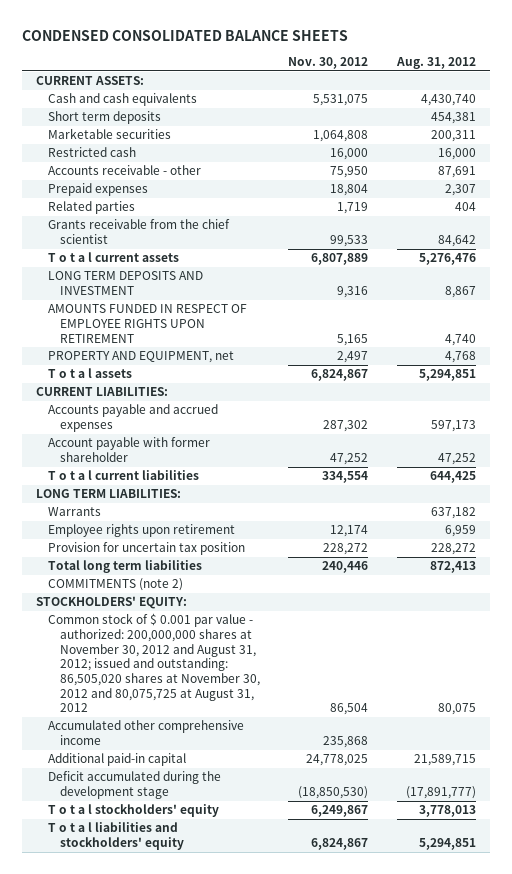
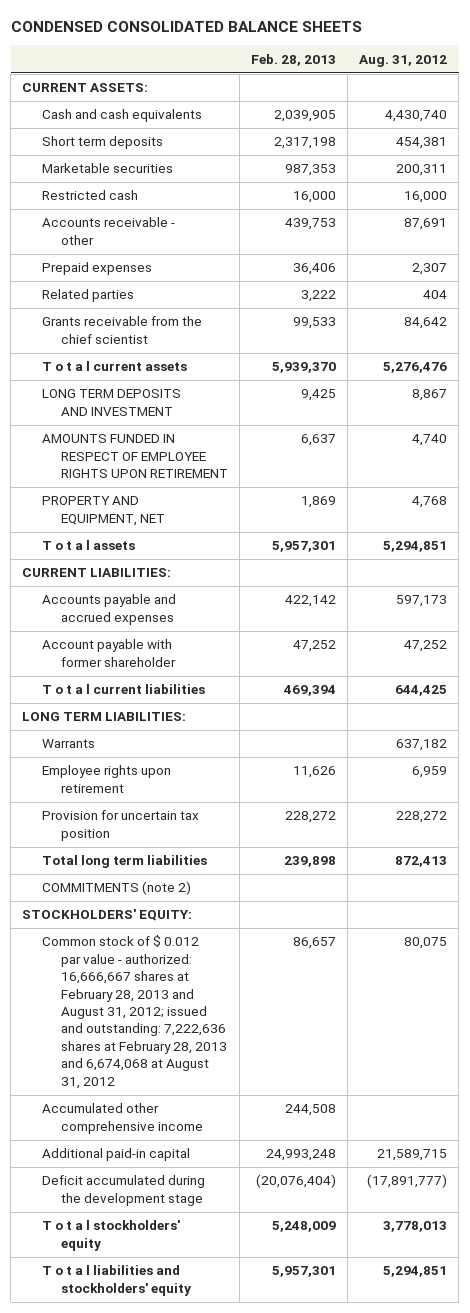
- | Nov. 30, 2012 | Aug. 31, 2012
+ | Feb. 28, 2013 | Aug. 31, 2012
- PROPERTY AND EQUIPMENT, net | 2,497 | 4,768
+ PROPERTY AND EQUIPMENT, NET | 1,869 | 4,768
- Common stock of $ 0.001 par value - authorized: 200,000,000 shares at November 30, 2012 and August 31, 2012; issued and outstanding: 86,505,020 shares at November 30, 2012 and 80,075,725 at August 31, 2012 | 86,504 | 80,075
+ Common stock of $ 0.012 par value - authorized: 16,666,667 shares at February 28, 2013 and August 31, 2012; issued and outstanding: 7,222,636 shares at February 28, 2013 and 6,674,068 at August 31, 2012 | 86,657 | 80,075

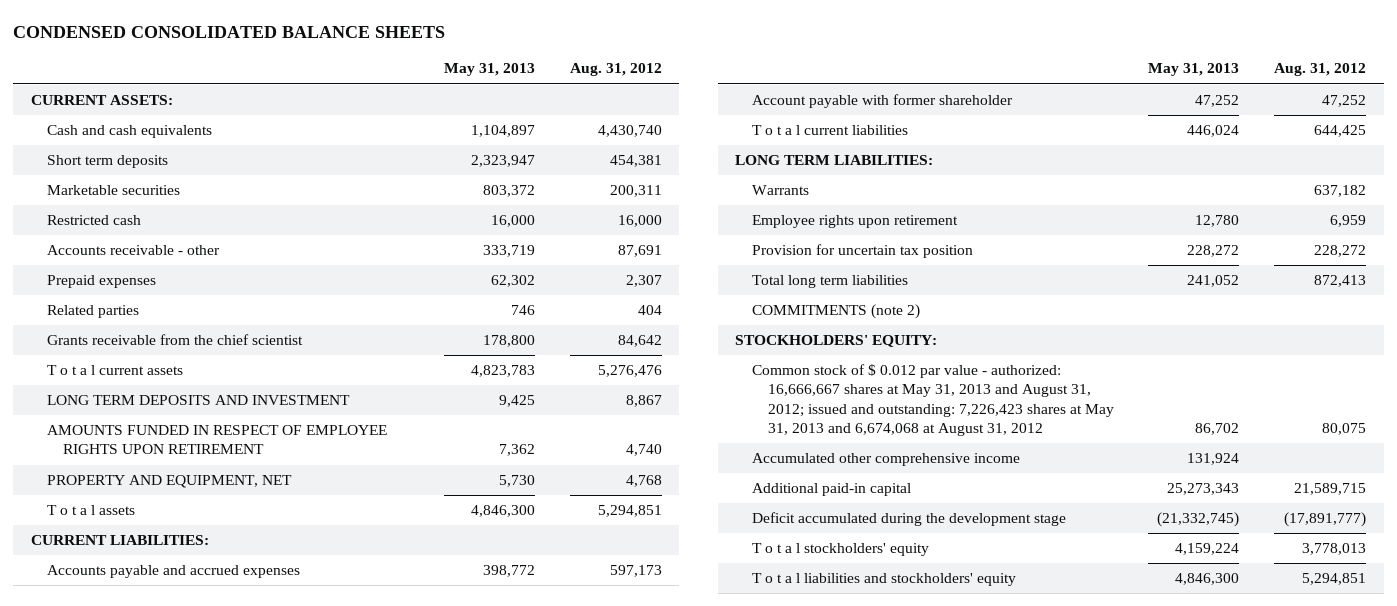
- | Feb. 28, 2013 | Aug. 31, 2012
+ | May 31, 2013 | Aug. 31, 2012
- Common stock of $ 0.012 par value - authorized: 16,666,667 shares at February 28, 2013 and August 31, 2012; issued and outstanding: 7,222,636 shares at February 28, 2013 and 6,674,068 at August 31, 2012 | 86,657 | 80,075
+ Common stock of $ 0.012 par value - authorized: 16,666,667 shares at May 31, 2013 and August 31, 2012; issued and outstanding: 7,226,423 shares at May 31, 2013 and 6,674,068 at August 31, 2012 | 86,702 | 80,075

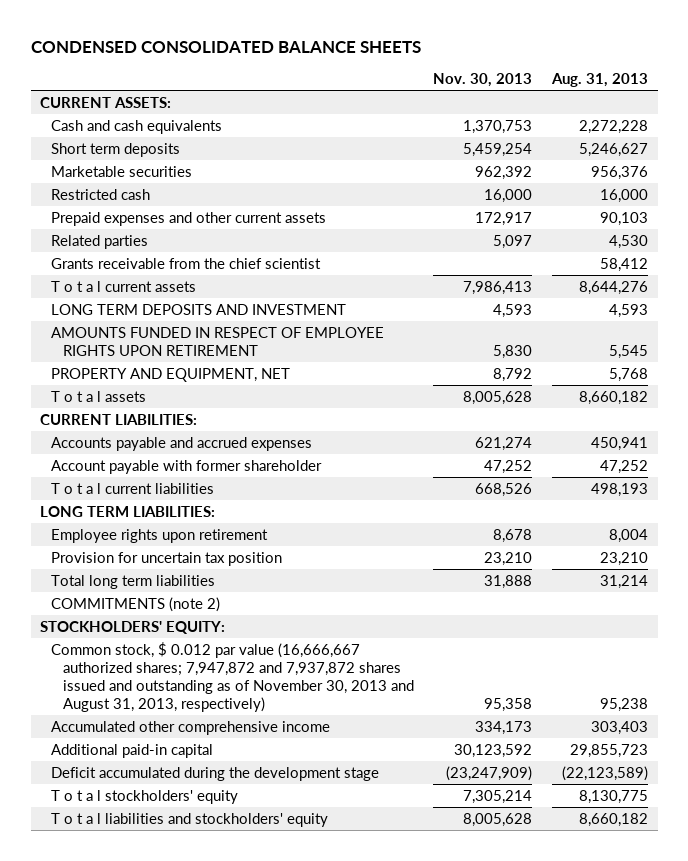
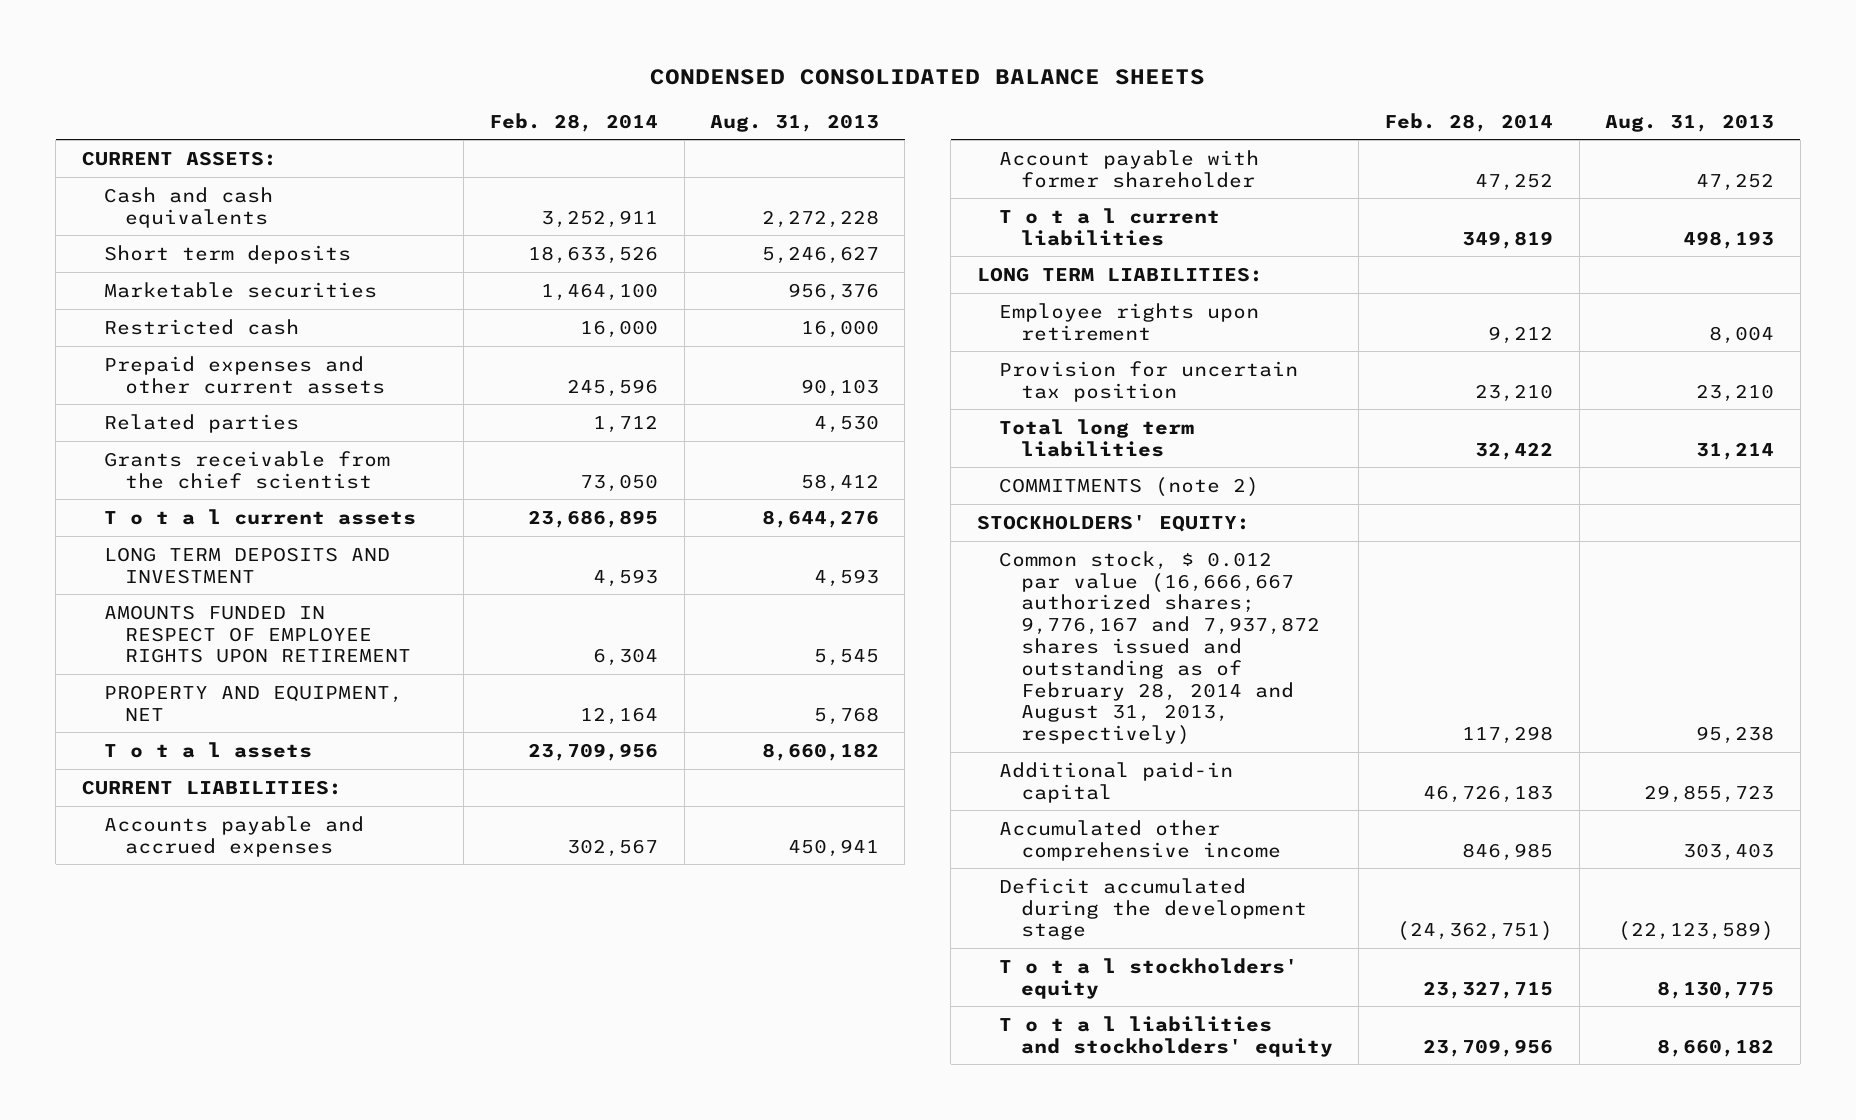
- | Nov. 30, 2013 | Aug. 31, 2013
+ | Feb. 28, 2014 | Aug. 31, 2013
- Common stock, $ 0.012 par value (16,666,667 authorized shares; 7,947,872 and 7,937,872 shares issued and outstanding as of November 30, 2013 and August 31, 2013, respectively) | 95,358 | 95,238
+ Common stock, $ 0.012 par value (16,666,667 authorized shares; 9,776,167 and 7,937,872 shares issued and outstanding as of February 28, 2014 and August 31, 2013, respectively) | 117,298 | 95,238
moved down: Accumulated other comprehensive income | 846,985 | 303,403

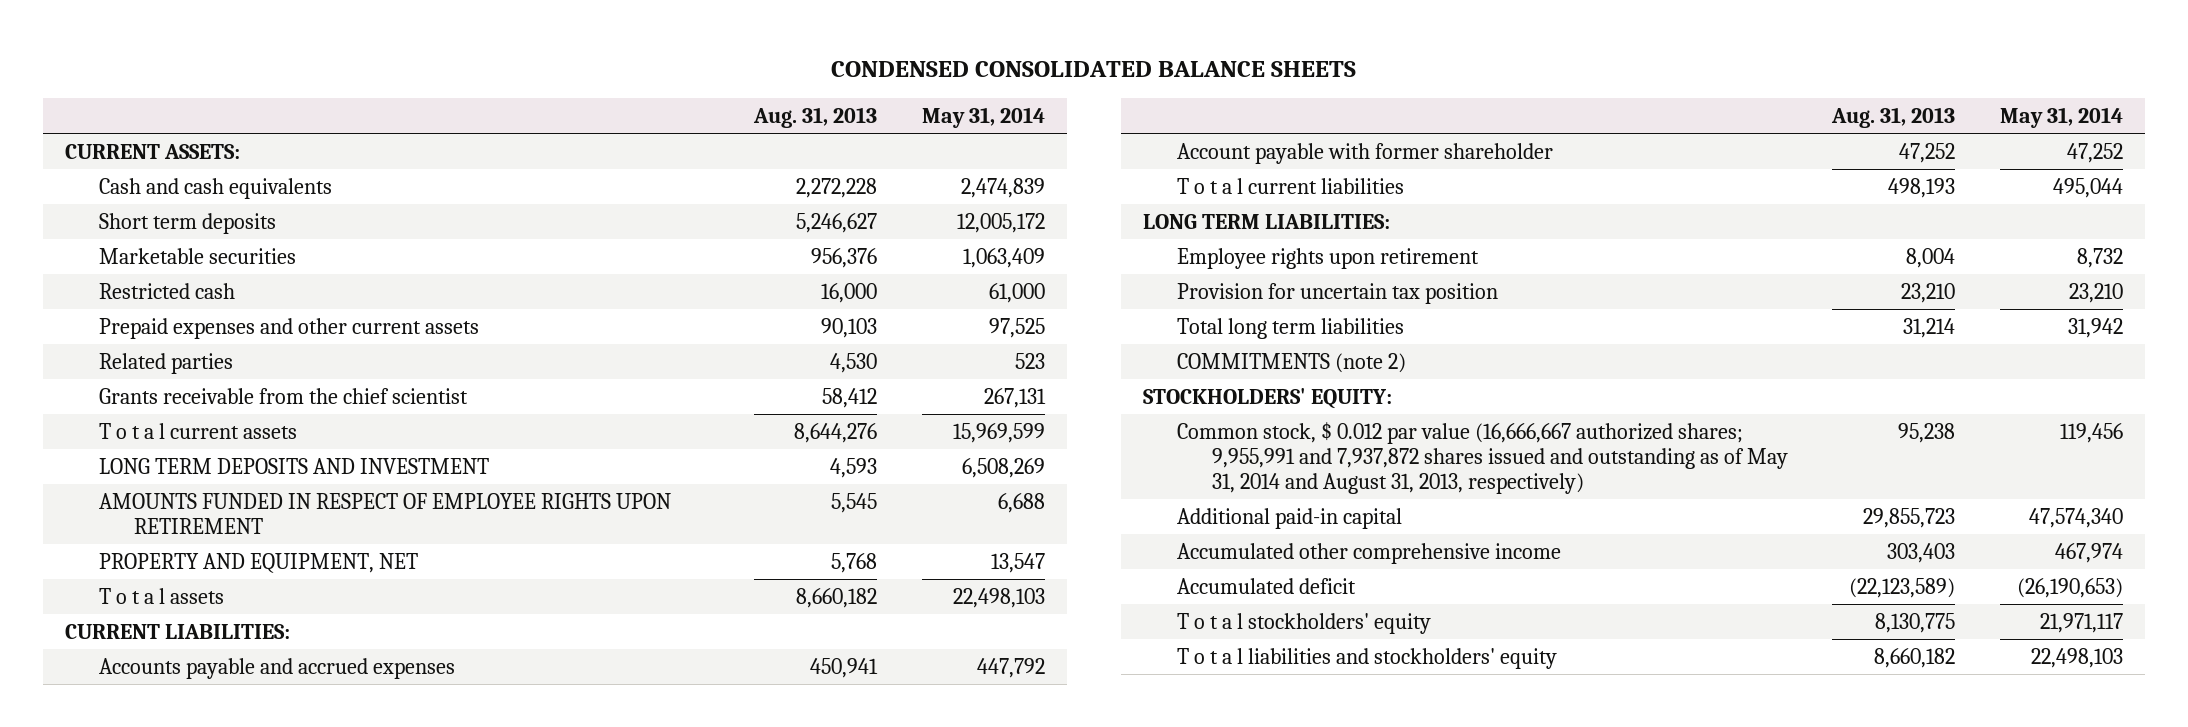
- | Feb. 28, 2014 | Aug. 31, 2013
+ | Aug. 31, 2013 | May 31, 2014
- Common stock, $ 0.012 par value (16,666,667 authorized shares; 9,776,167 and 7,937,872 shares issued and outstanding as of February 28, 2014 and August 31, 2013, respectively) | 117,298 | 95,238
+ Common stock, $ 0.012 par value (16,666,667 authorized shares; 9,955,991 and 7,937,872 shares issued and outstanding as of May 31, 2014 and August 31, 2013, respectively) | 95,238 | 119,456
- Deficit accumulated during the development stage | (24,362,751) | (22,123,589)
+ Accumulated deficit | (22,123,589) | (26,190,653)

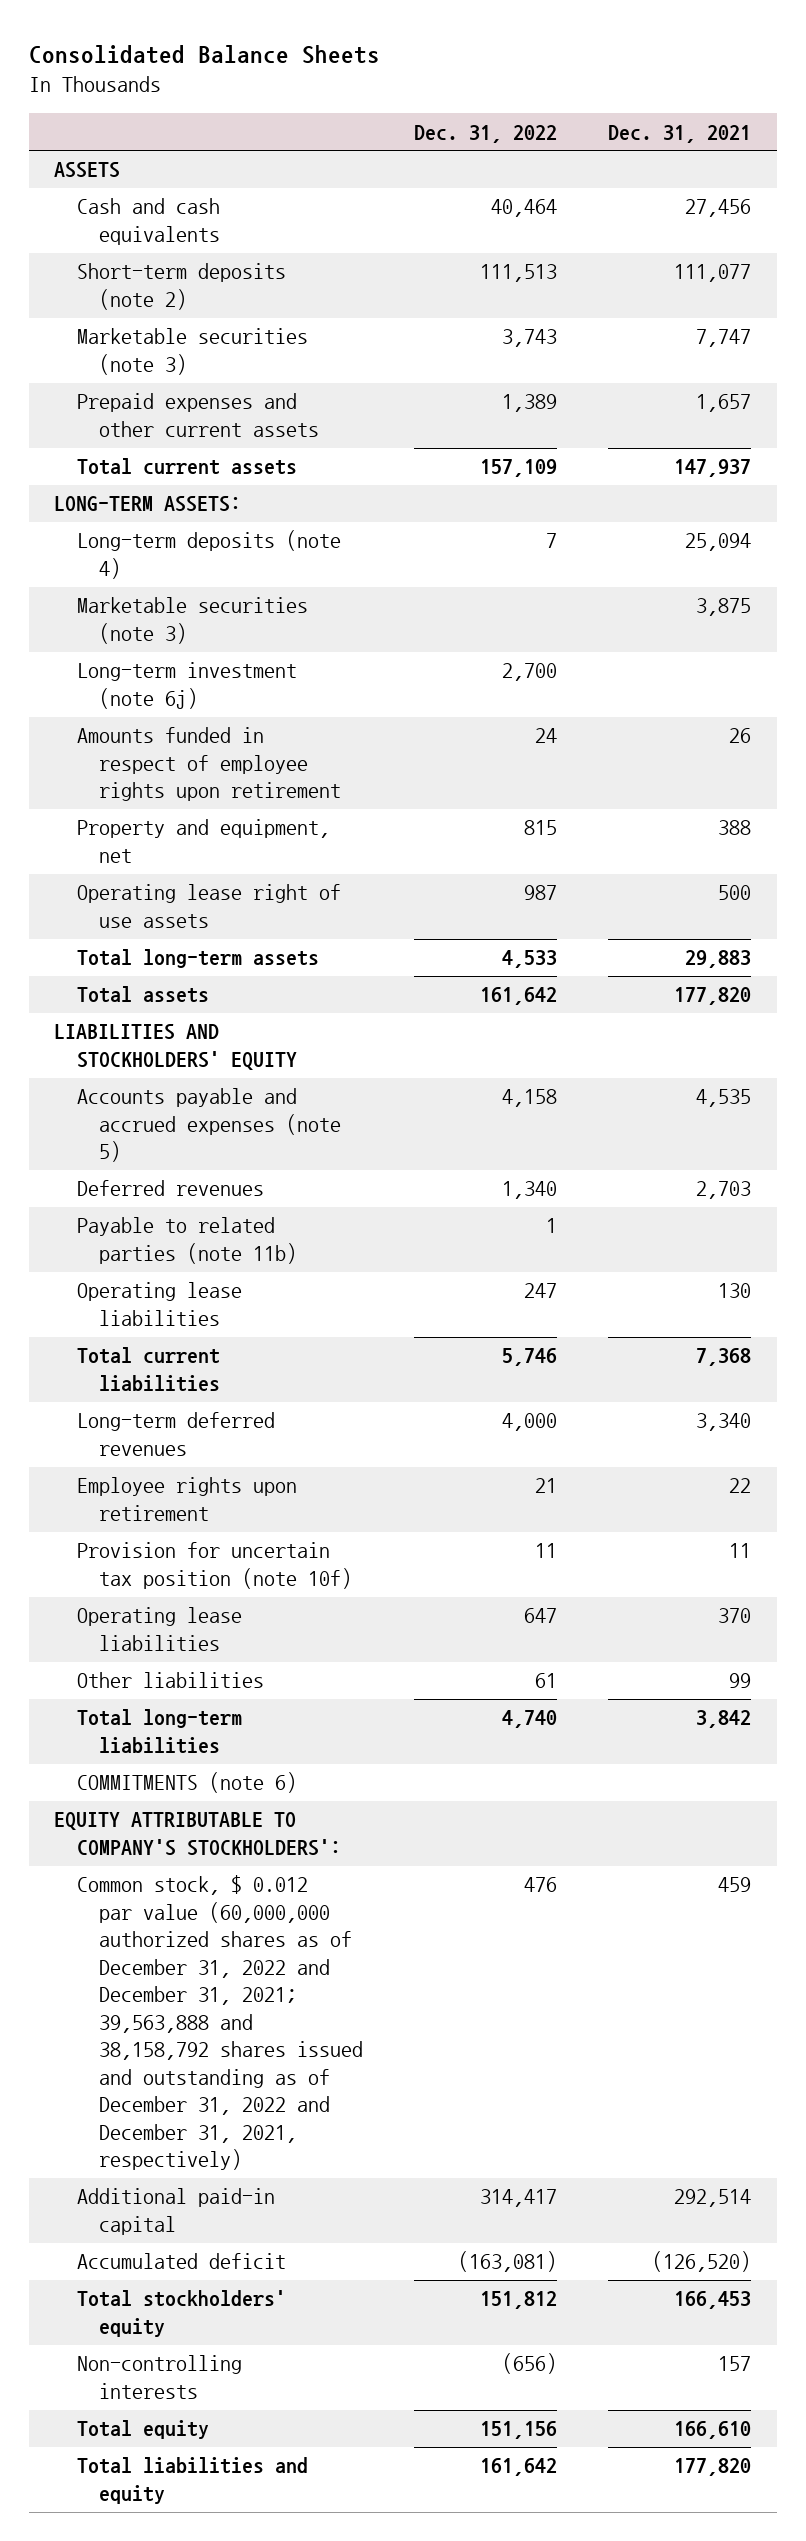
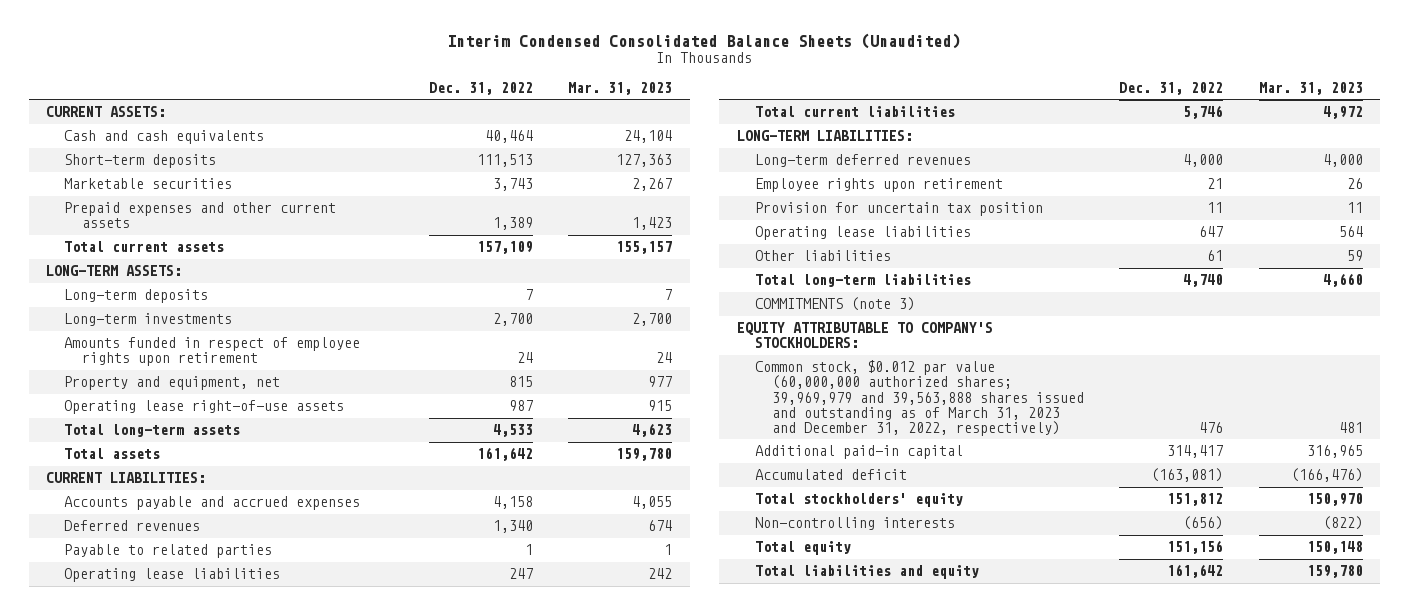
- Consolidated Balance Sheets
+ Interim Condensed Consolidated Balance Sheets (Unaudited)
- | Dec. 31, 2022 | Dec. 31, 2021
+ | Dec. 31, 2022 | Mar. 31, 2023
- ASSETS
+ CURRENT ASSETS:
- Short-term deposits (note 2) | 111,513 | 111,077
- Marketable securities (note 3) | 3,743 | 7,747
+ Short-term deposits | 111,513 | 127,363
+ Marketable securities | 3,743 | 2,267
- Long-term deposits (note 4) | 7 | 25,094
- Marketable securities (note 3) | | 3,875
- Long-term investment (note 6j) | 2,700 |
+ Long-term deposits | 7 | 7
+ Long-term investments | 2,700 | 2,700
- Operating lease right of use assets | 987 | 500
+ Operating lease right-of-use assets | 987 | 915
- LIABILITIES AND STOCKHOLDERS' EQUITY
- Accounts payable and accrued expenses (note 5) | 4,158 | 4,535
+ CURRENT LIABILITIES:
+ Accounts payable and accrued expenses | 4,158 | 4,055
- Payable to related parties (note 11b) | 1 |
+ Payable to related parties | 1 | 1
+ LONG-TERM LIABILITIES:
- Provision for uncertain tax position (note 10f) | 11 | 11
+ Provision for uncertain tax position | 11 | 11
- COMMITMENTS (note 6)
- EQUITY ATTRIBUTABLE TO COMPANY'S STOCKHOLDERS':
- Common stock, $ 0.012 par value (60,000,000 authorized shares as of December 31, 2022 and December 31, 2021; 39,563,888 and 38,158,792 shares issued and outstanding as of December 31, 2022 and December 31, 2021, respectively) | 476 | 459
+ COMMITMENTS (note 3)
+ EQUITY ATTRIBUTABLE TO COMPANY'S STOCKHOLDERS:
+ Common stock, $0.012 par value (60,000,000 authorized shares; 39,969,979 and 39,563,888 shares issued and outstanding as of March 31, 2023 and December 31, 2022, respectively) | 476 | 481

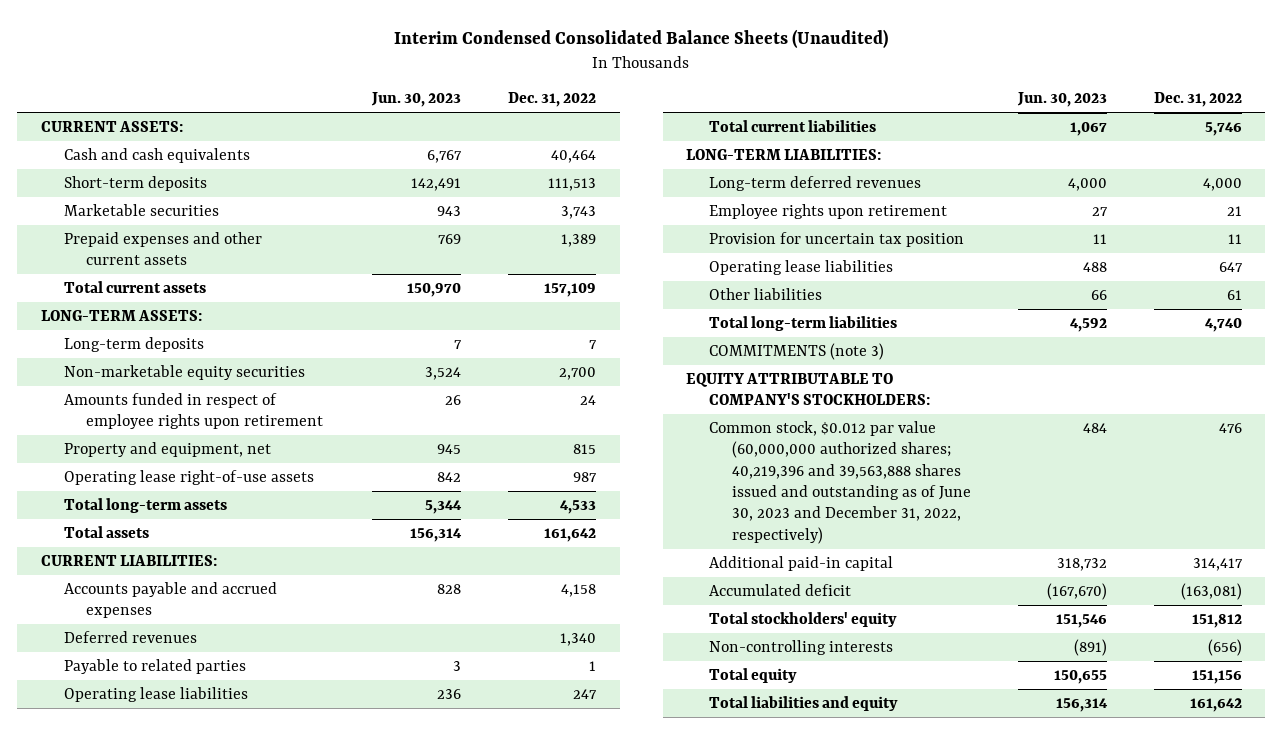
- | Dec. 31, 2022 | Mar. 31, 2023
+ | Jun. 30, 2023 | Dec. 31, 2022
- Long-term investments | 2,700 | 2,700
+ Non-marketable equity securities | 3,524 | 2,700
- Common stock, $0.012 par value (60,000,000 authorized shares; 39,969,979 and 39,563,888 shares issued and outstanding as of March 31, 2023 and December 31, 2022, respectively) | 476 | 481
+ Common stock, $0.012 par value (60,000,000 authorized shares; 40,219,396 and 39,563,888 shares issued and outstanding as of June 30, 2023 and December 31, 2022, respectively) | 484 | 476

